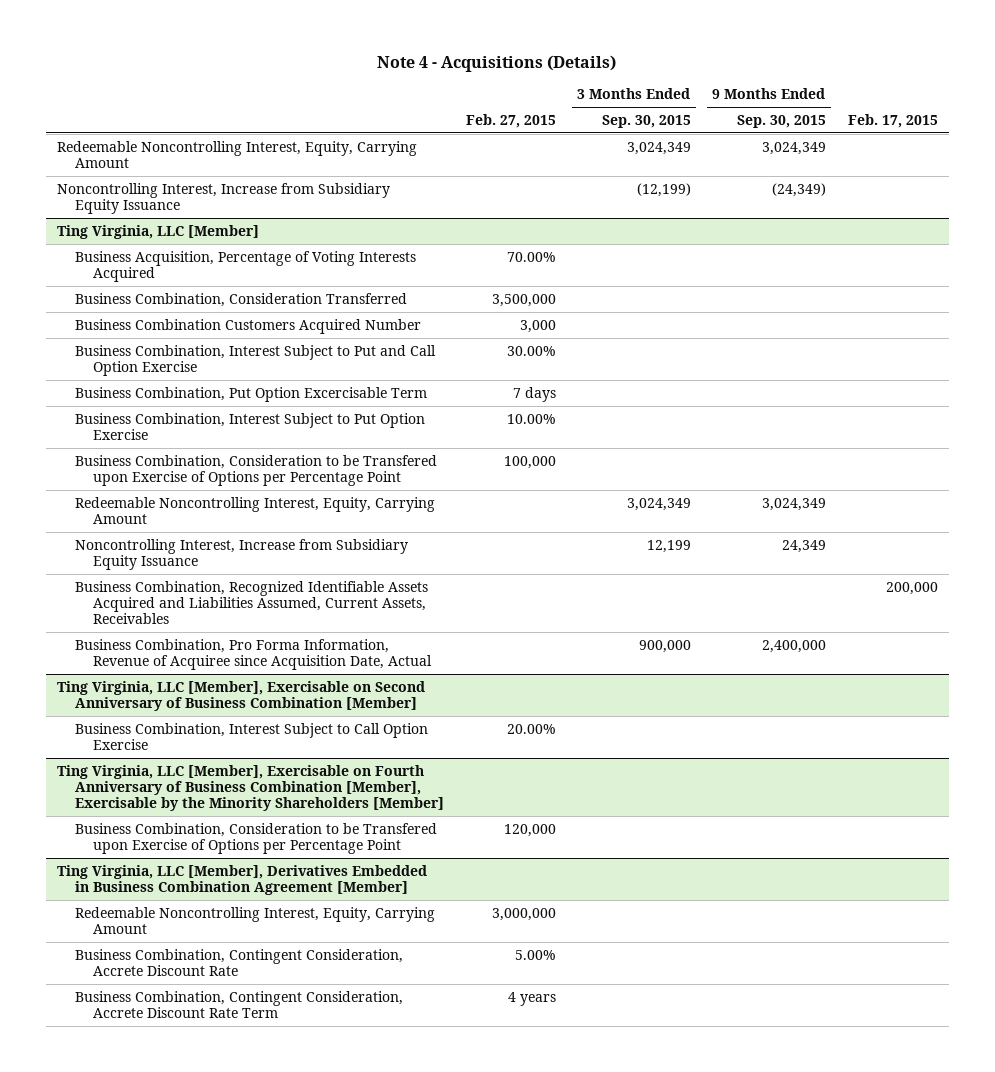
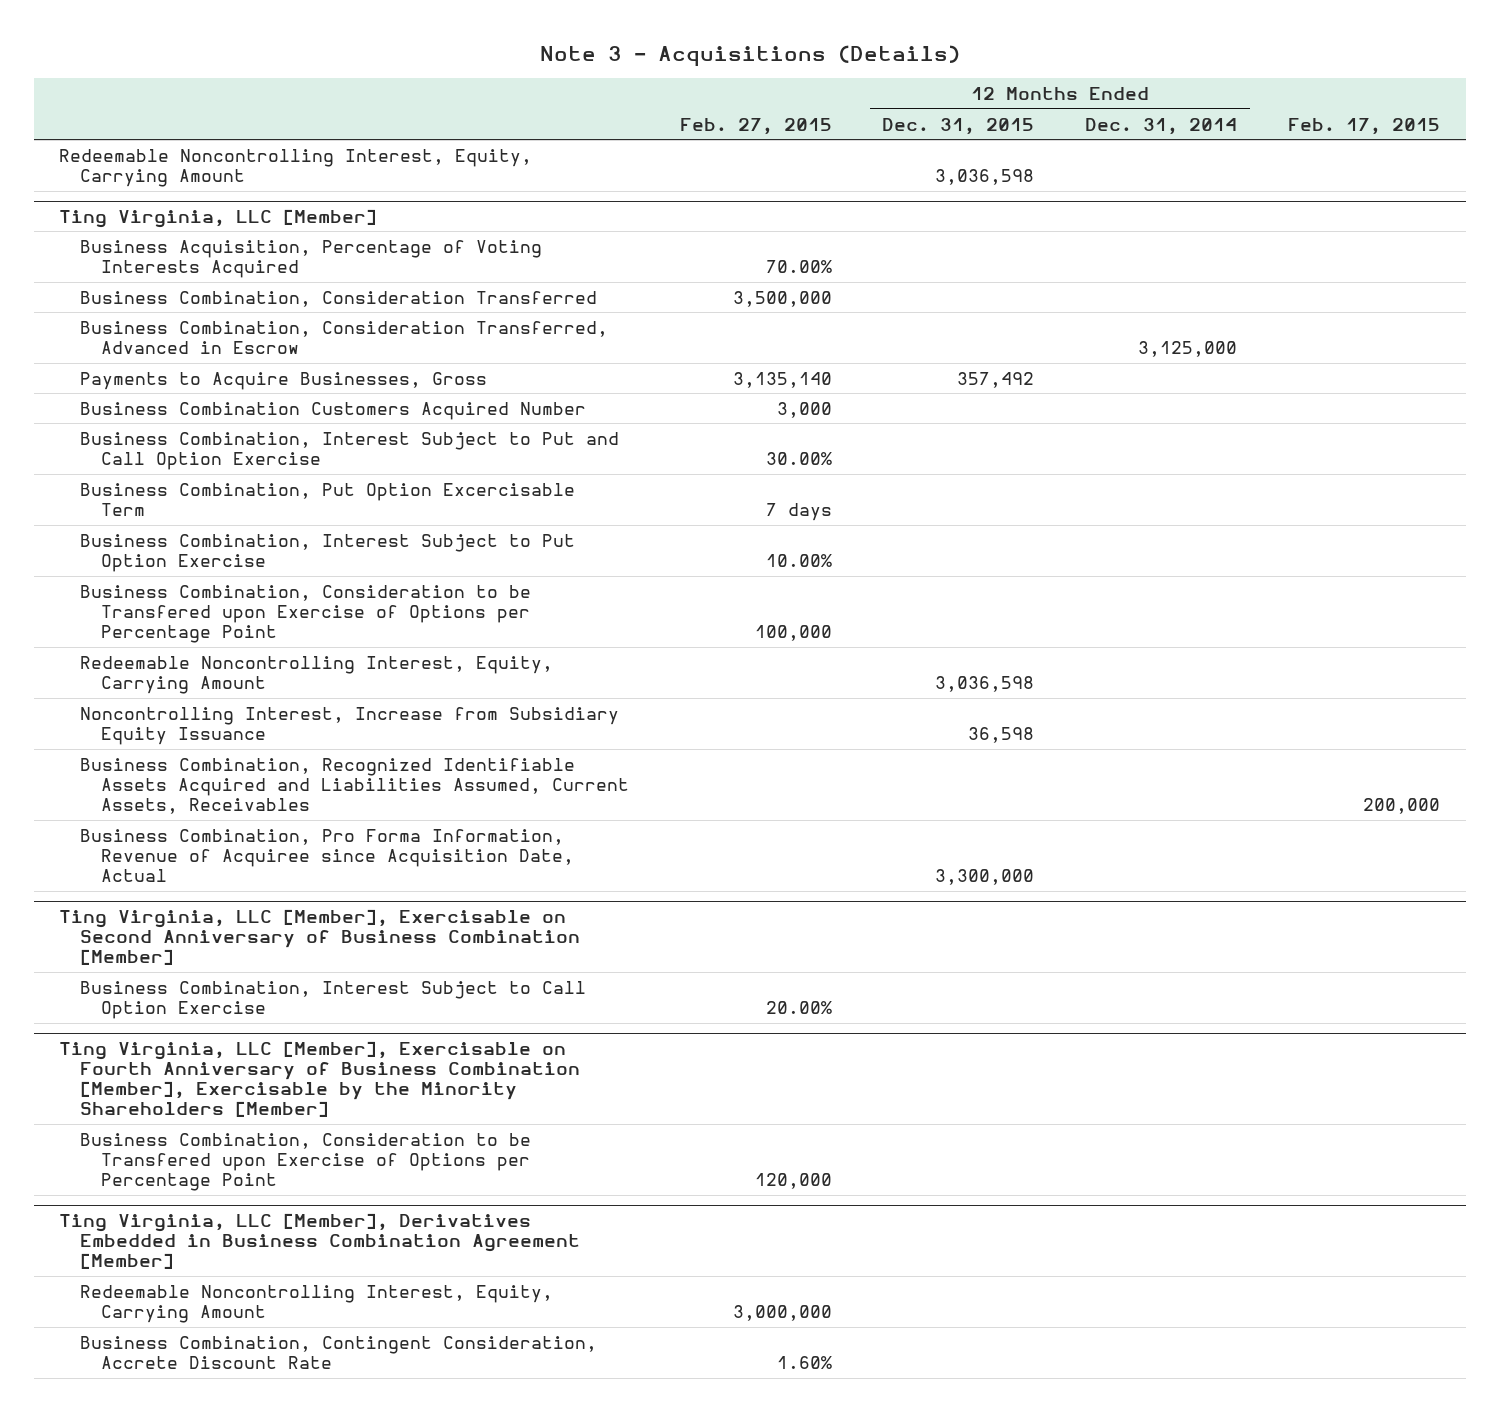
- Note 4 - Acquisitions (Details)
+ Note 3 - Acquisitions (Details)
- | Feb. 27, 2015 | 3 Months Ended Sep. 30, 2015 | 9 Months Ended Sep. 30, 2015 | Feb. 17, 2015
+ | Feb. 27, 2015 | 12 Months Ended Dec. 31, 2015 | 12 Months Ended Dec. 31, 2014 | Feb. 17, 2015
- Noncontrolling Interest, Increase from Subsidiary Equity Issuance | | (12,199) | (24,349) |
@ Ting Virginia, LLC [Member]
+ Business Combination, Consideration Transferred, Advanced in Escrow | | | 3,125,000 |
+ Payments to Acquire Businesses, Gross | 3,135,140 | 357,492 | |
@ Ting Virginia, LLC [Member], Derivatives Embedded in Business Combination Agreement [Member]
- Business Combination, Contingent Consideration, Accrete Discount Rate | 5.00% | | |
- Business Combination, Contingent Consideration, Accrete Discount Rate Term | 4 years | | |
+ Business Combination, Contingent Consideration, Accrete Discount Rate | 1.60% | | |

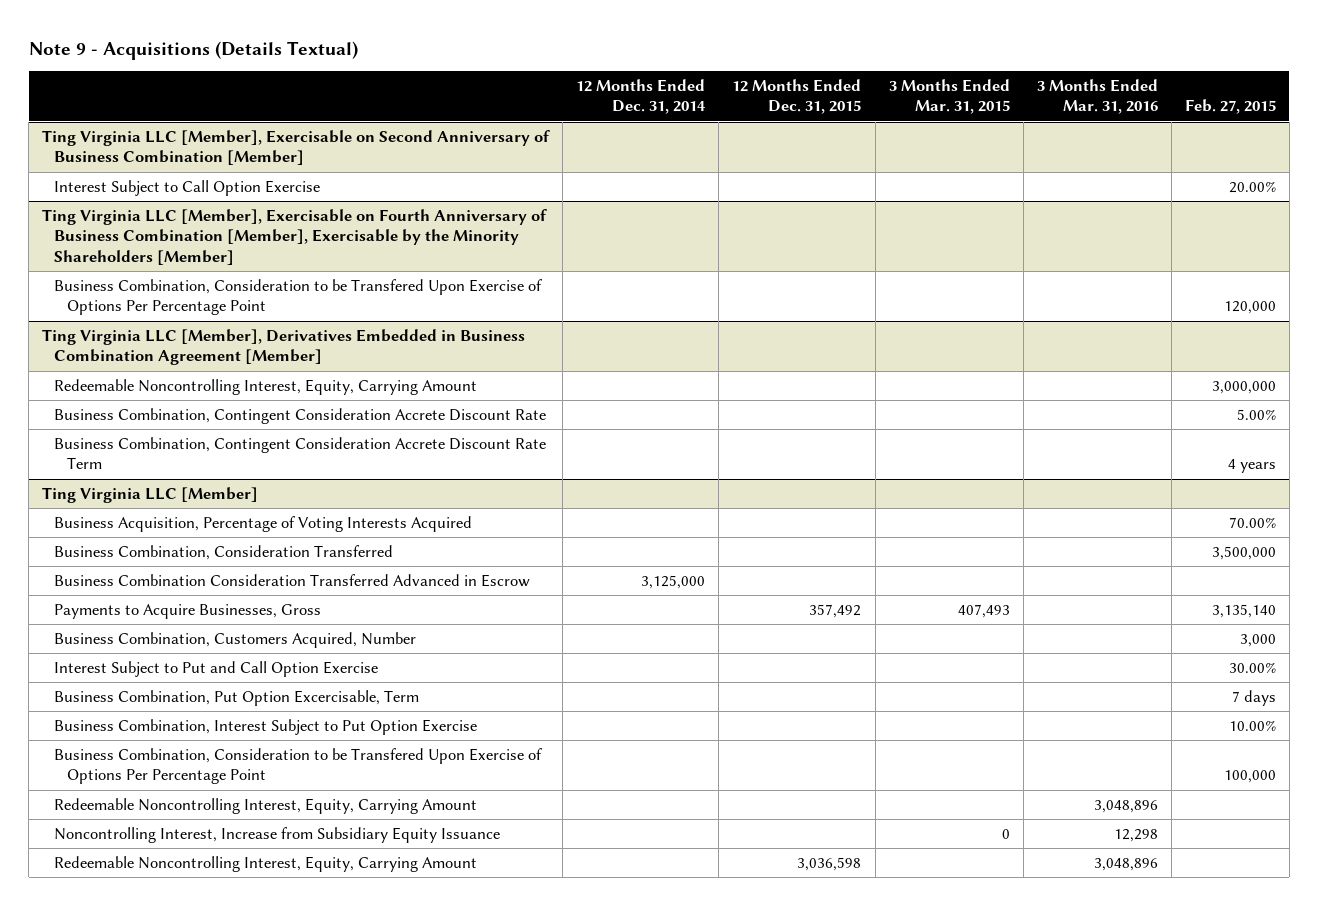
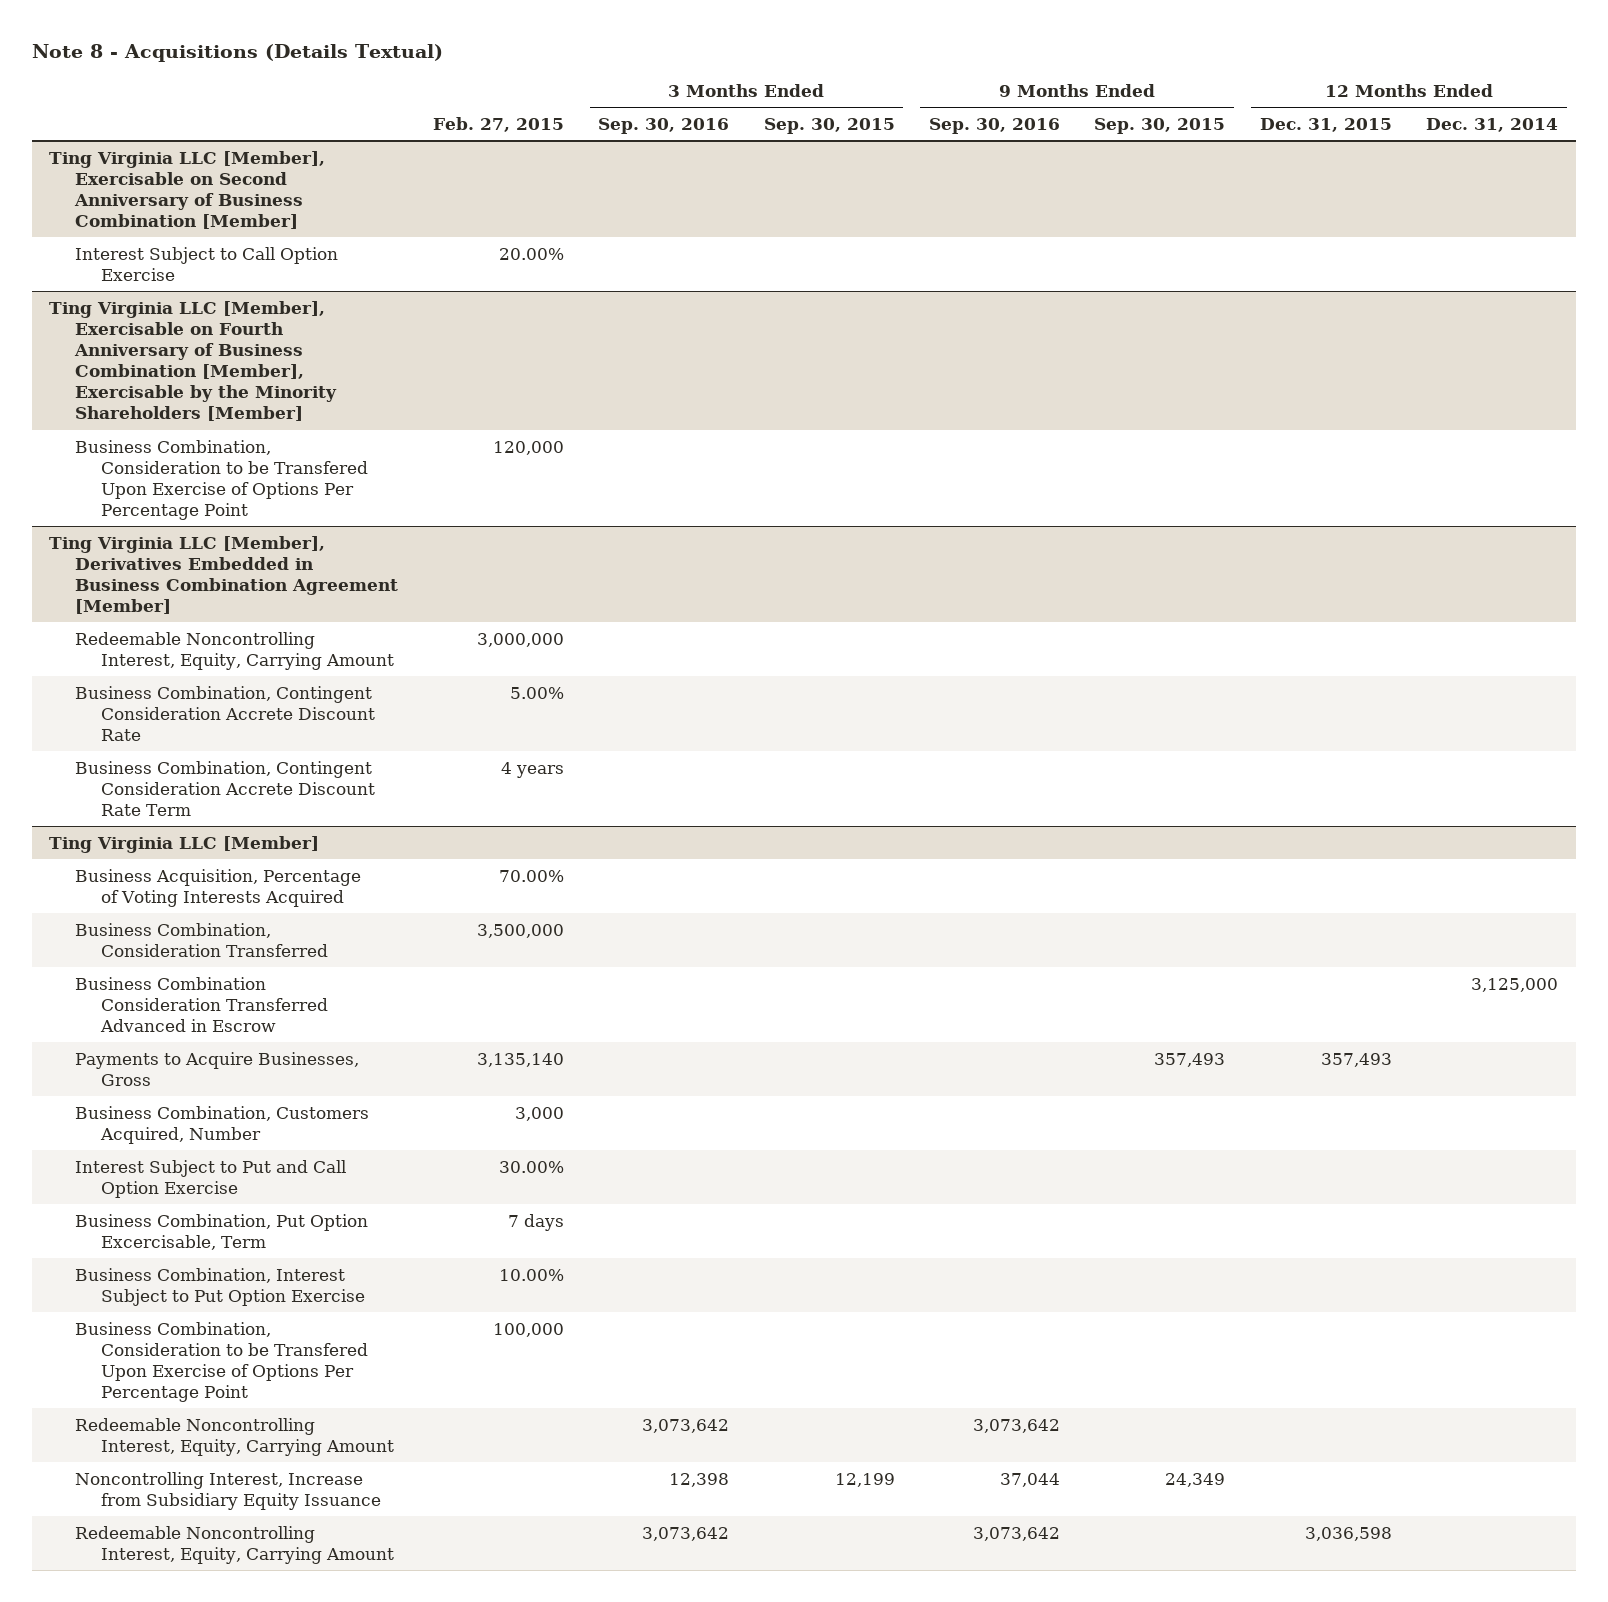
- Note 9 - Acquisitions (Details Textual)
+ Note 8 - Acquisitions (Details Textual)
- | 12 Months Ended Dec. 31, 2014 | 12 Months Ended Dec. 31, 2015 | 3 Months Ended Mar. 31, 2015 | 3 Months Ended Mar. 31, 2016 | Feb. 27, 2015
+ | Feb. 27, 2015 | 3 Months Ended Sep. 30, 2016 | 3 Months Ended Sep. 30, 2015 | 9 Months Ended Sep. 30, 2016 | 9 Months Ended Sep. 30, 2015 | 12 Months Ended Dec. 31, 2015 | 12 Months Ended Dec. 31, 2014
@ Ting Virginia LLC [Member]
- Payments to Acquire Businesses, Gross | | 357,492 | 407,493 | | 3,135,140
+ Payments to Acquire Businesses, Gross | 3,135,140 | | | | 357,493 | 357,493 |

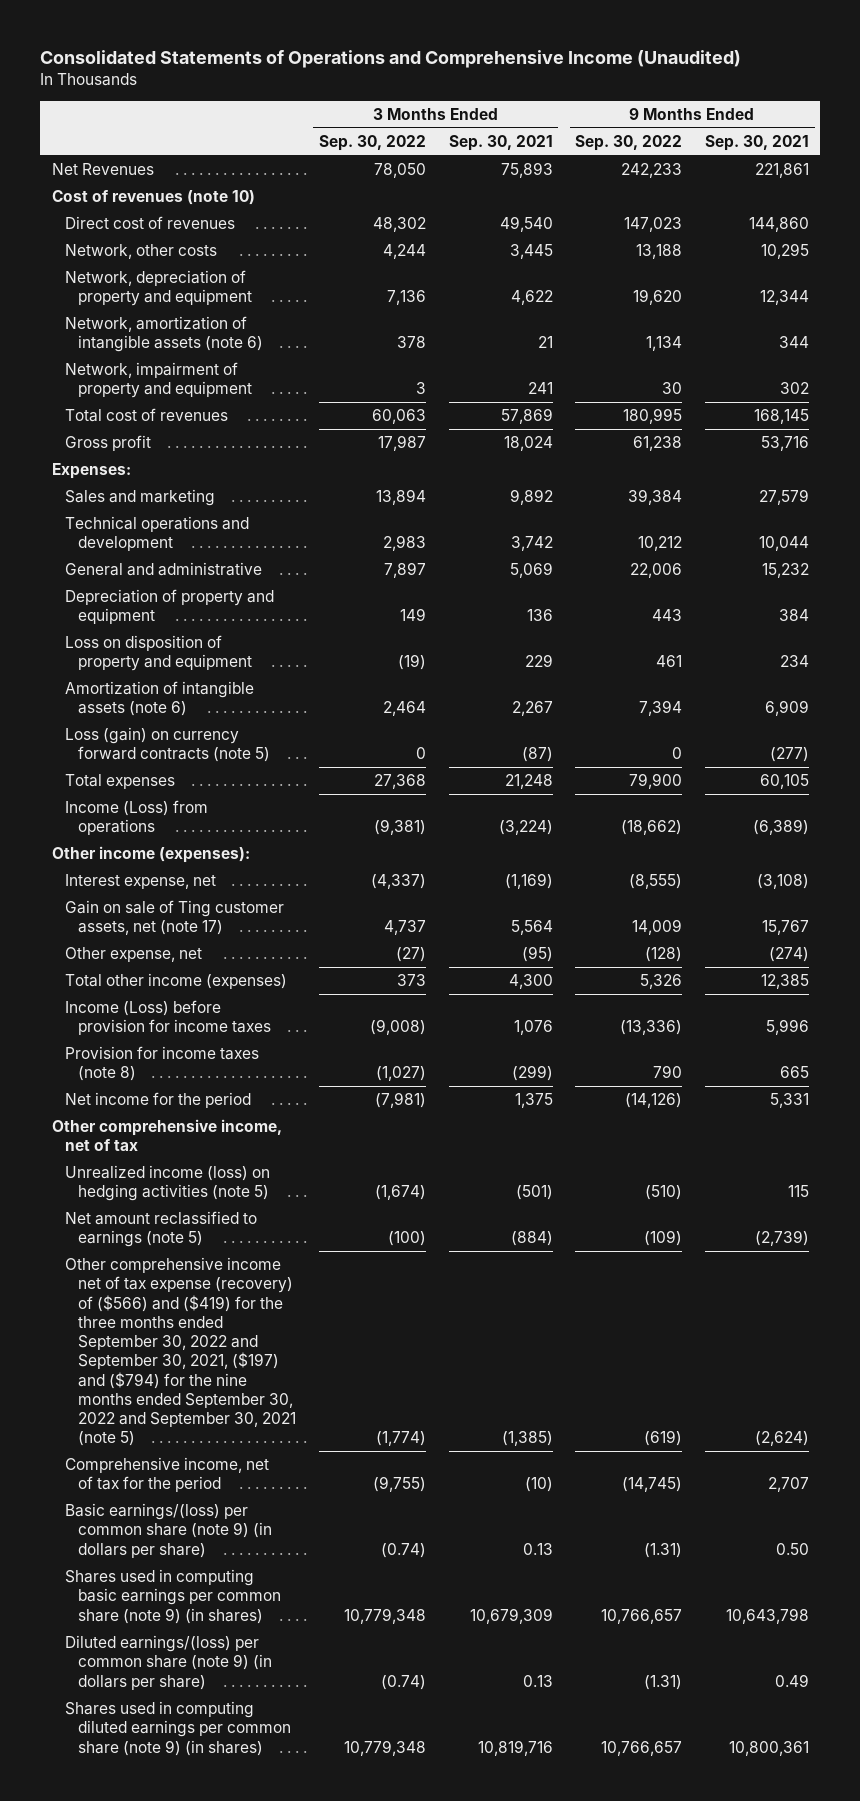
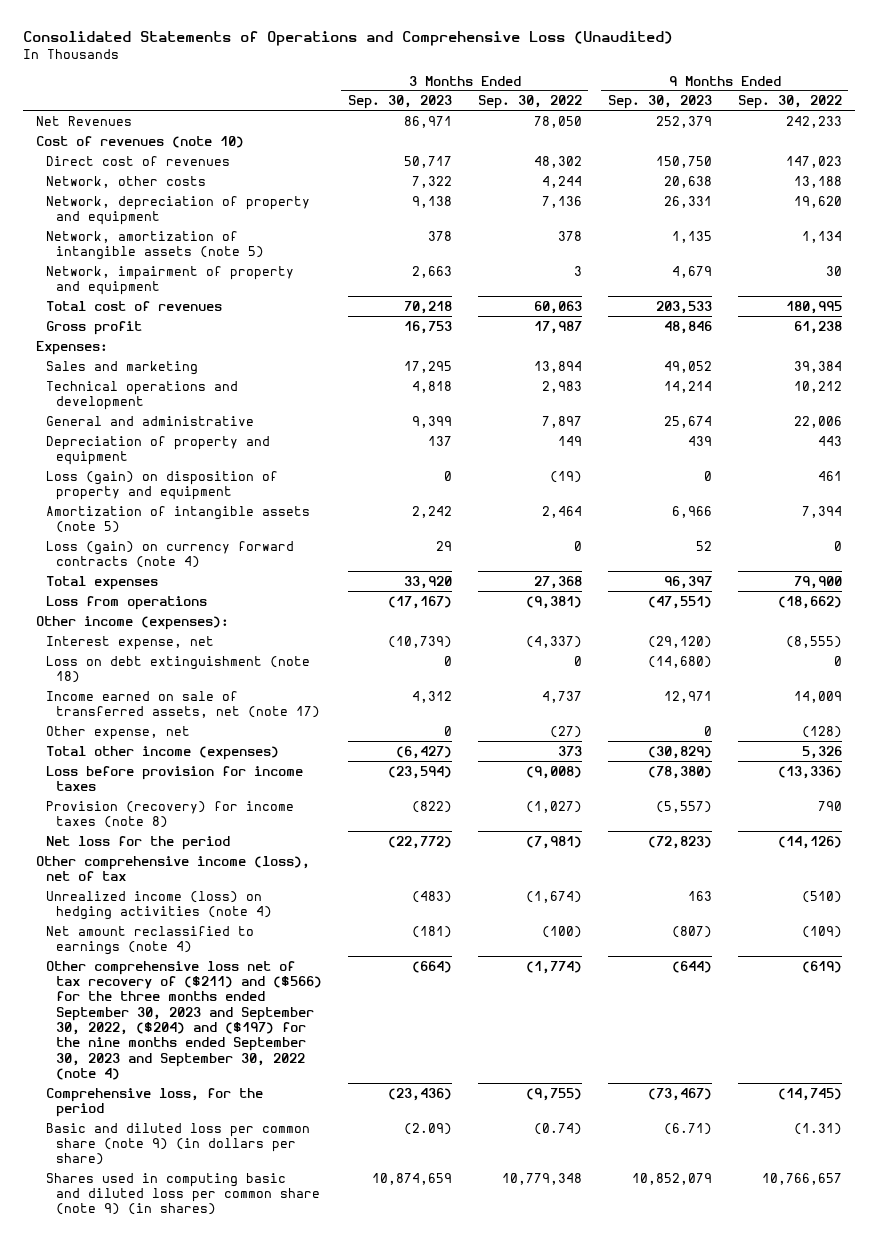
- Consolidated Statements of Operations and Comprehensive Income (Unaudited)
+ Consolidated Statements of Operations and Comprehensive Loss (Unaudited)
- | 3 Months Ended Sep. 30, 2022 | 3 Months Ended Sep. 30, 2021 | 9 Months Ended Sep. 30, 2022 | 9 Months Ended Sep. 30, 2021
+ | 3 Months Ended Sep. 30, 2023 | 3 Months Ended Sep. 30, 2022 | 9 Months Ended Sep. 30, 2023 | 9 Months Ended Sep. 30, 2022
- Network, amortization of intangible assets (note 6) | 378 | 21 | 1,134 | 344
+ Network, amortization of intangible assets (note 5) | 378 | 378 | 1,135 | 1,134
- Loss on disposition of property and equipment | (19) | 229 | 461 | 234
- Amortization of intangible assets (note 6) | 2,464 | 2,267 | 7,394 | 6,909
- Loss (gain) on currency forward contracts (note 5) | 0 | (87) | 0 | (277)
+ Loss (gain) on disposition of property and equipment | 0 | (19) | 0 | 461
+ Amortization of intangible assets (note 5) | 2,242 | 2,464 | 6,966 | 7,394
+ Loss (gain) on currency forward contracts (note 4) | 29 | 0 | 52 | 0
- Income (Loss) from operations | (9,381) | (3,224) | (18,662) | (6,389)
+ Loss from operations | (17,167) | (9,381) | (47,551) | (18,662)
- Gain on sale of Ting customer assets, net (note 17) | 4,737 | 5,564 | 14,009 | 15,767
+ Loss on debt extinguishment (note 18) | 0 | 0 | (14,680) | 0
+ Income earned on sale of transferred assets, net (note 17) | 4,312 | 4,737 | 12,971 | 14,009
- Income (Loss) before provision for income taxes | (9,008) | 1,076 | (13,336) | 5,996
- Provision for income taxes (note 8) | (1,027) | (299) | 790 | 665
- Net income for the period | (7,981) | 1,375 | (14,126) | 5,331
- Other comprehensive income, net of tax
- Unrealized income (loss) on hedging activities (note 5) | (1,674) | (501) | (510) | 115
- Net amount reclassified to earnings (note 5) | (100) | (884) | (109) | (2,739)
- Other comprehensive income net of tax expense (recovery) of ($566) and ($419) for the three months ended September 30, 2022 and September 30, 2021, ($197) and ($794) for the nine months ended September 30, 2022 and September 30, 2021 (note 5) | (1,774) | (1,385) | (619) | (2,624)
- Comprehensive income, net of tax for the period | (9,755) | (10) | (14,745) | 2,707
- Basic earnings/(loss) per common share (note 9) (in dollars per share) | (0.74) | 0.13 | (1.31) | 0.50
- Shares used in computing basic earnings per common share (note 9) (in shares) | 10,779,348 | 10,679,309 | 10,766,657 | 10,643,798
- Diluted earnings/(loss) per common share (note 9) (in dollars per share) | (0.74) | 0.13 | (1.31) | 0.49
- Shares used in computing diluted earnings per common share (note 9) (in shares) | 10,779,348 | 10,819,716 | 10,766,657 | 10,800,361
+ Loss before provision for income taxes | (23,594) | (9,008) | (78,380) | (13,336)
+ Provision (recovery) for income taxes (note 8) | (822) | (1,027) | (5,557) | 790
+ Net loss for the period | (22,772) | (7,981) | (72,823) | (14,126)
+ Other comprehensive income (loss), net of tax
+ Unrealized income (loss) on hedging activities (note 4) | (483) | (1,674) | 163 | (510)
+ Net amount reclassified to earnings (note 4) | (181) | (100) | (807) | (109)
+ Other comprehensive loss net of tax recovery of ($211) and ($566) for the three months ended September 30, 2023 and September 30, 2022, ($204) and ($197) for the nine months ended September 30, 2023 and September 30, 2022 (note 4) | (664) | (1,774) | (644) | (619)
+ Comprehensive loss, for the period | (23,436) | (9,755) | (73,467) | (14,745)
+ Basic and diluted loss per common share (note 9) (in dollars per share) | (2.09) | (0.74) | (6.71) | (1.31)
+ Shares used in computing basic and diluted loss per common share (note 9) (in shares) | 10,874,659 | 10,779,348 | 10,852,079 | 10,766,657

